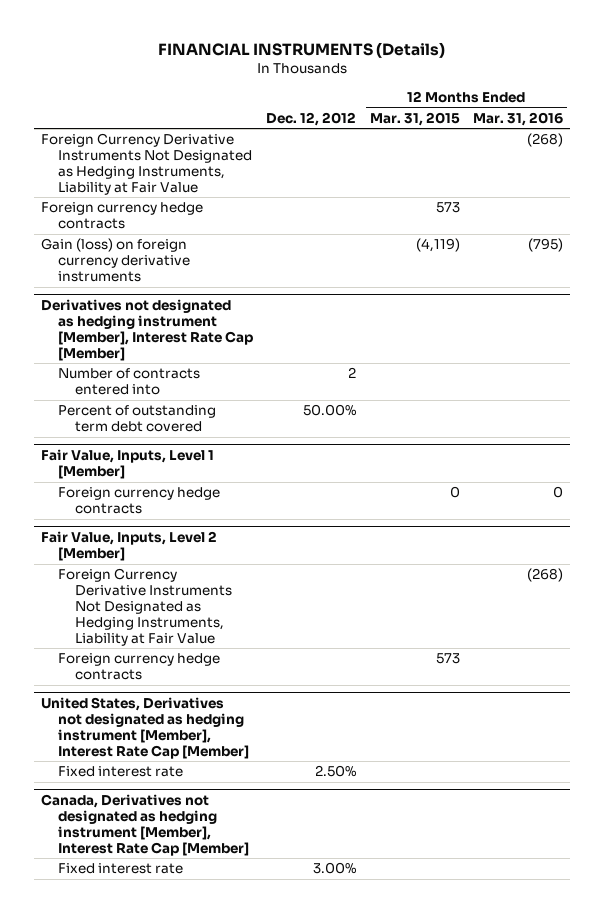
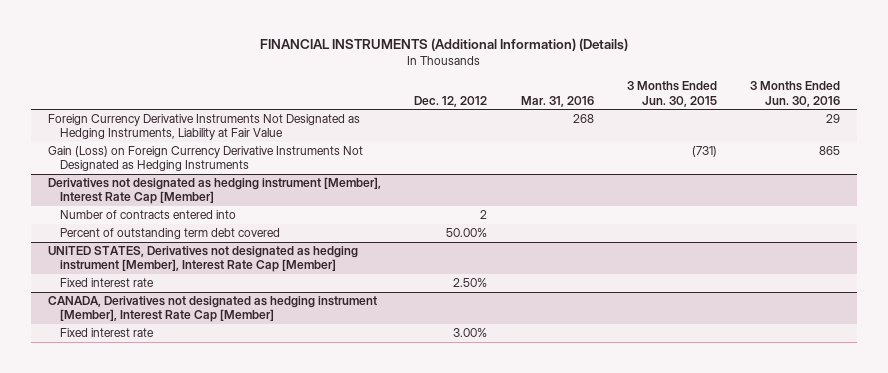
- FINANCIAL INSTRUMENTS (Details)
+ FINANCIAL INSTRUMENTS (Additional Information) (Details)
- | Dec. 12, 2012 | 12 Months Ended Mar. 31, 2015 | 12 Months Ended Mar. 31, 2016
+ | Dec. 12, 2012 | Mar. 31, 2016 | 3 Months Ended Jun. 30, 2015 | 3 Months Ended Jun. 30, 2016
- Foreign currency hedge contracts | | 573 |
- Gain (loss) on foreign currency derivative instruments | | (4,119) | (795)
+ Gain (Loss) on Foreign Currency Derivative Instruments Not Designated as Hedging Instruments | | | (731) | 865
- Fair Value, Inputs, Level 1 [Member]
- Foreign currency hedge contracts | | 0 | 0
- Fair Value, Inputs, Level 2 [Member]
- Foreign Currency Derivative Instruments Not Designated as Hedging Instruments, Liability at Fair Value | | | (268)
- Foreign currency hedge contracts | | 573 |
- United States, Derivatives not designated as hedging instrument [Member], Interest Rate Cap [Member]
+ UNITED STATES, Derivatives not designated as hedging instrument [Member], Interest Rate Cap [Member]
- Canada, Derivatives not designated as hedging instrument [Member], Interest Rate Cap [Member]
+ CANADA, Derivatives not designated as hedging instrument [Member], Interest Rate Cap [Member]

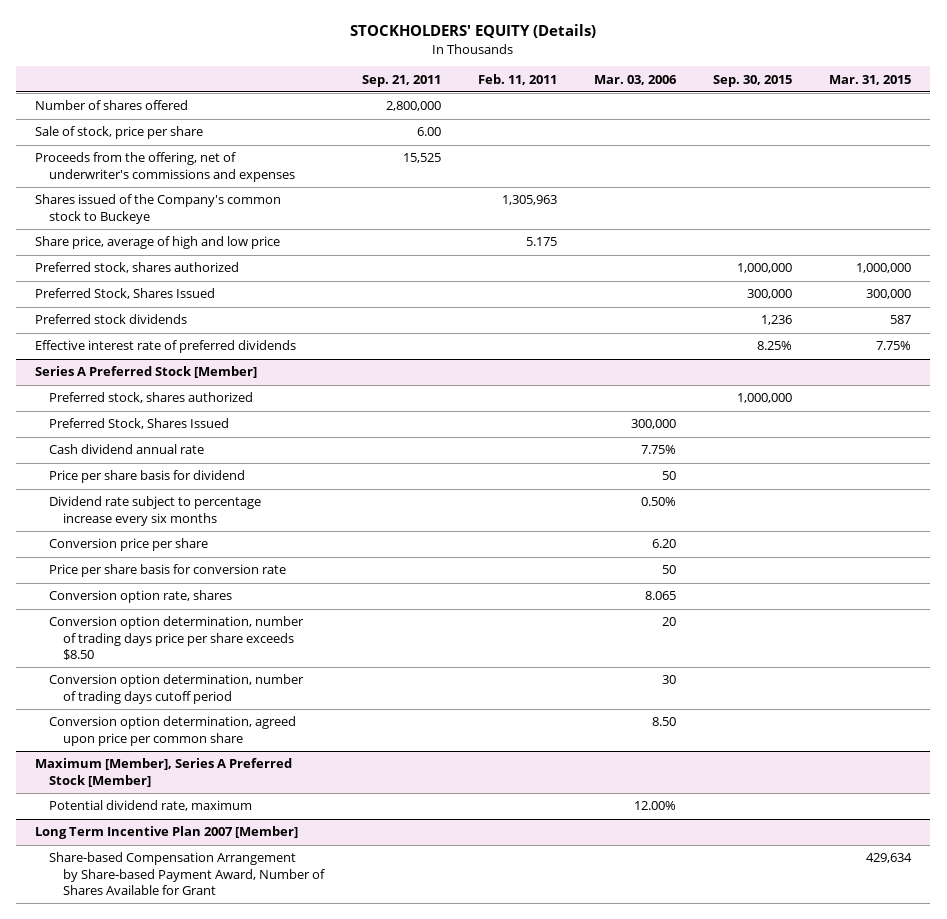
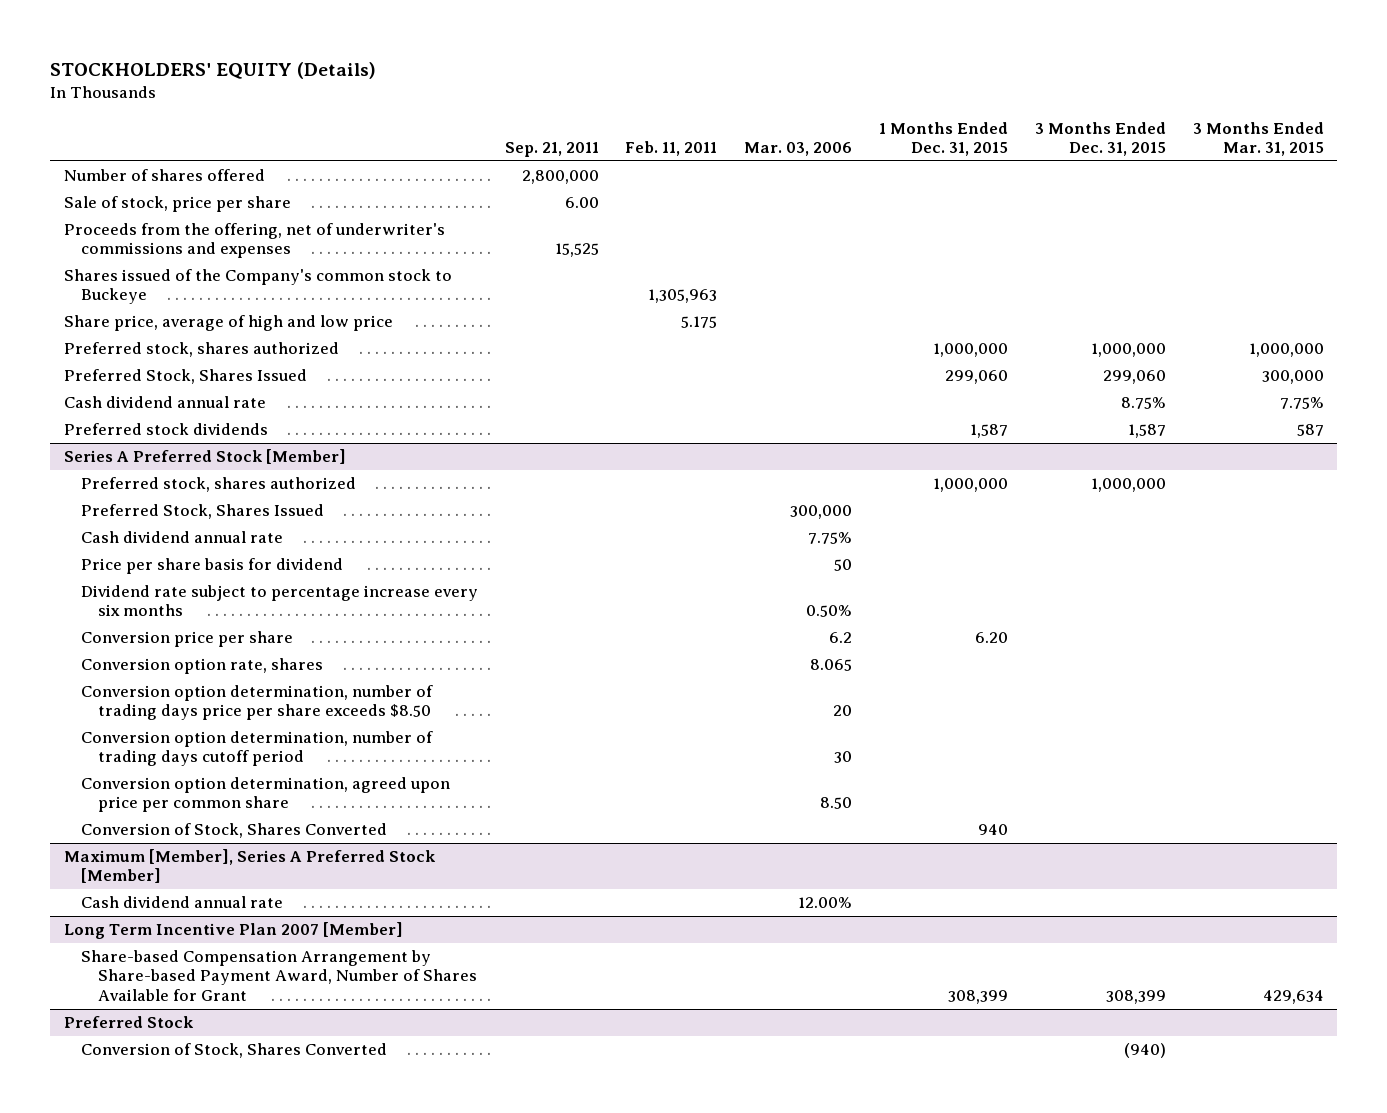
- | Sep. 21, 2011 | Feb. 11, 2011 | Mar. 03, 2006 | Sep. 30, 2015 | Mar. 31, 2015
+ | Sep. 21, 2011 | Feb. 11, 2011 | Mar. 03, 2006 | 1 Months Ended Dec. 31, 2015 | 3 Months Ended Dec. 31, 2015 | 3 Months Ended Mar. 31, 2015
+ Cash dividend annual rate | | | | | 8.75% | 7.75%
- Effective interest rate of preferred dividends | | | | 8.25% | 7.75%
@ Series A Preferred Stock [Member]
- Conversion price per share | | | 6.20 | |
- Price per share basis for conversion rate | | | 50 | |
+ Conversion price per share | | | 6.2 | 6.20 | |
+ Conversion of Stock, Shares Converted | | | | 940 | |
@ Maximum [Member], Series A Preferred Stock [Member]
- Potential dividend rate, maximum | | | 12.00% | |
+ Cash dividend annual rate | | | 12.00% | | |
+ Preferred Stock
+ Conversion of Stock, Shares Converted | | | | | (940) |

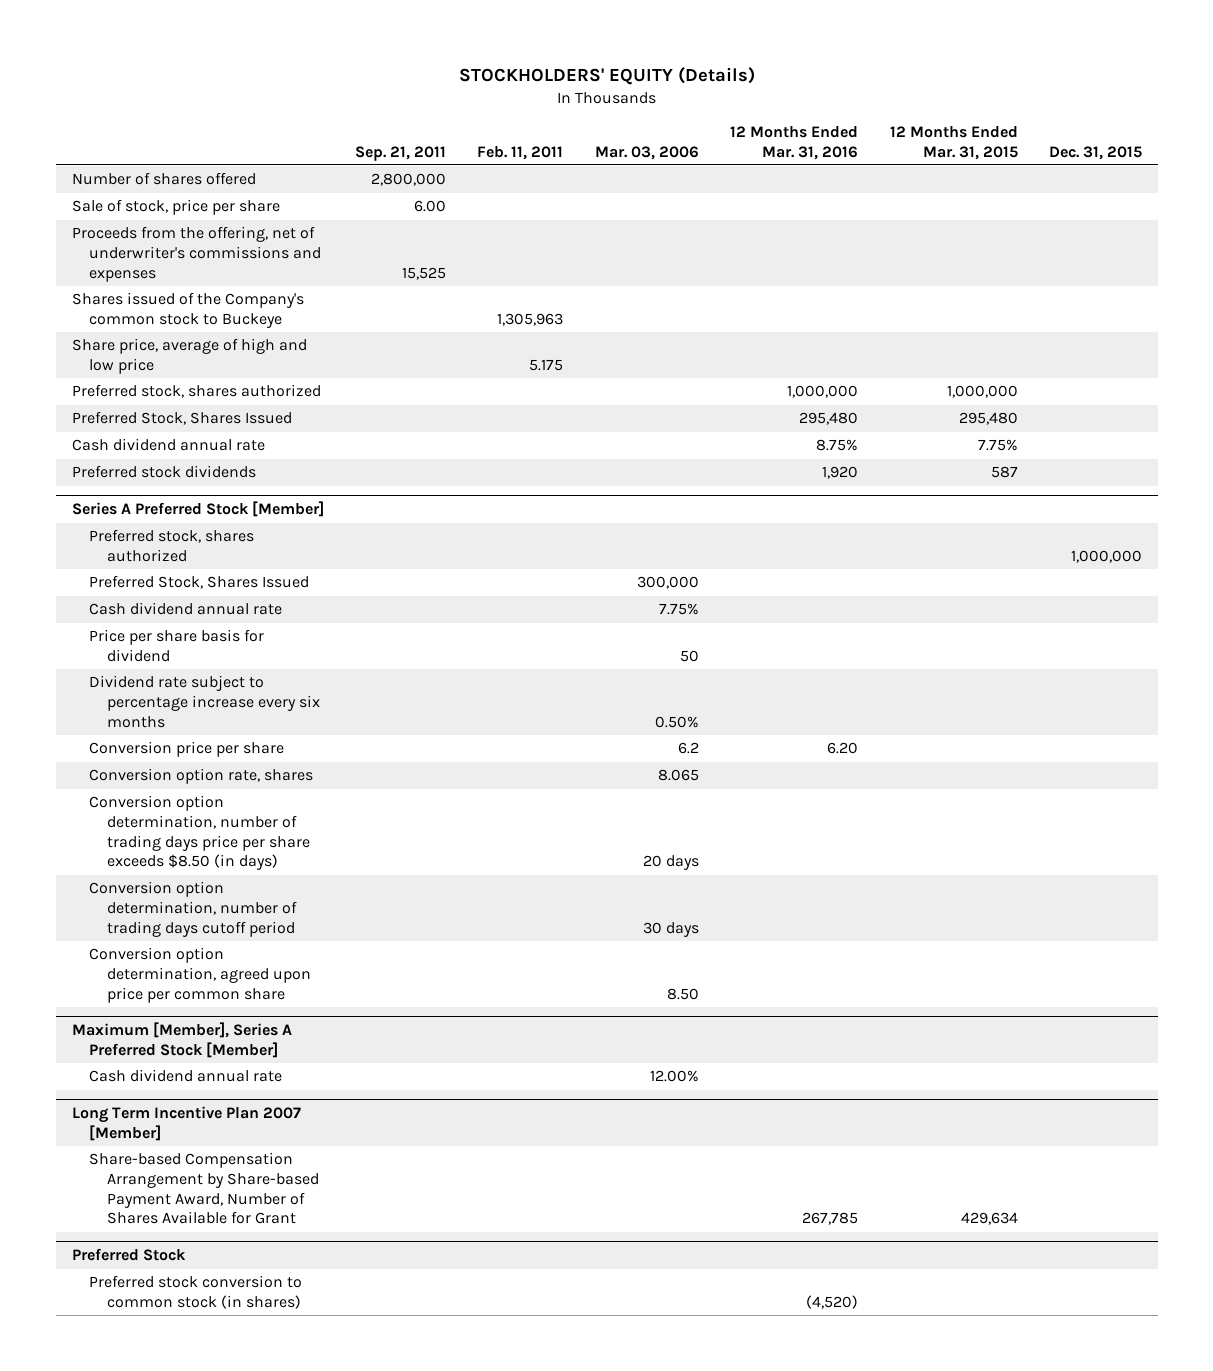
- | Sep. 21, 2011 | Feb. 11, 2011 | Mar. 03, 2006 | 1 Months Ended Dec. 31, 2015 | 3 Months Ended Dec. 31, 2015 | 3 Months Ended Mar. 31, 2015
+ | Sep. 21, 2011 | Feb. 11, 2011 | Mar. 03, 2006 | 12 Months Ended Mar. 31, 2016 | 12 Months Ended Mar. 31, 2015 | Dec. 31, 2015
@ Series A Preferred Stock [Member]
- Conversion option determination, number of trading days price per share exceeds $8.50 | | | 20 | | |
- Conversion option determination, number of trading days cutoff period | | | 30 | | |
+ Conversion option determination, number of trading days price per share exceeds $8.50 (in days) | | | 20 days | | |
+ Conversion option determination, number of trading days cutoff period | | | 30 days | | |
- Conversion of Stock, Shares Converted | | | | 940 | |
@ Preferred Stock
- Conversion of Stock, Shares Converted | | | | | (940) |
+ Preferred stock conversion to common stock (in shares) | | | | (4,520) | |

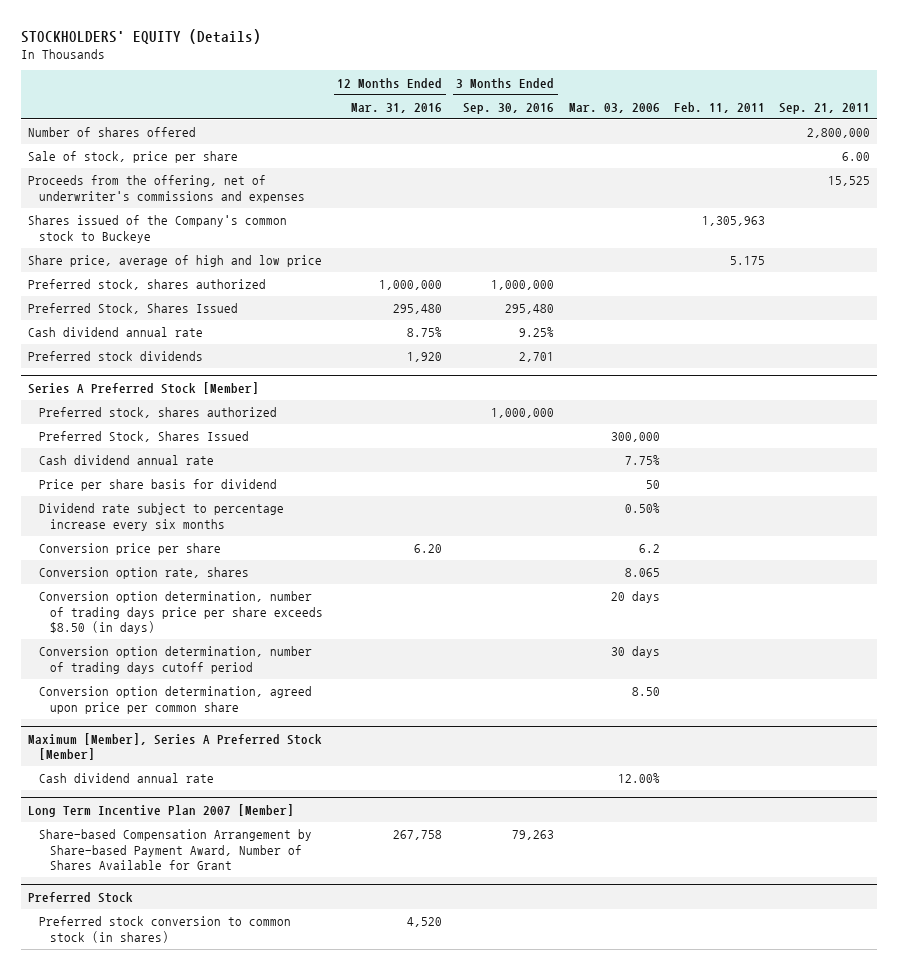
- | Sep. 21, 2011 | Feb. 11, 2011 | Mar. 03, 2006 | 12 Months Ended Mar. 31, 2016 | 12 Months Ended Mar. 31, 2015 | Dec. 31, 2015
+ | 12 Months Ended Mar. 31, 2016 | 3 Months Ended Sep. 30, 2016 | Mar. 03, 2006 | Feb. 11, 2011 | Sep. 21, 2011
@ Long Term Incentive Plan 2007 [Member]
- Share-based Compensation Arrangement by Share-based Payment Award, Number of Shares Available for Grant | | | | 267,785 | 429,634 |
+ Share-based Compensation Arrangement by Share-based Payment Award, Number of Shares Available for Grant | 267,758 | 79,263 | | |
@ Preferred Stock
- Preferred stock conversion to common stock (in shares) | | | | (4,520) | |
+ Preferred stock conversion to common stock (in shares) | 4,520 | | | |

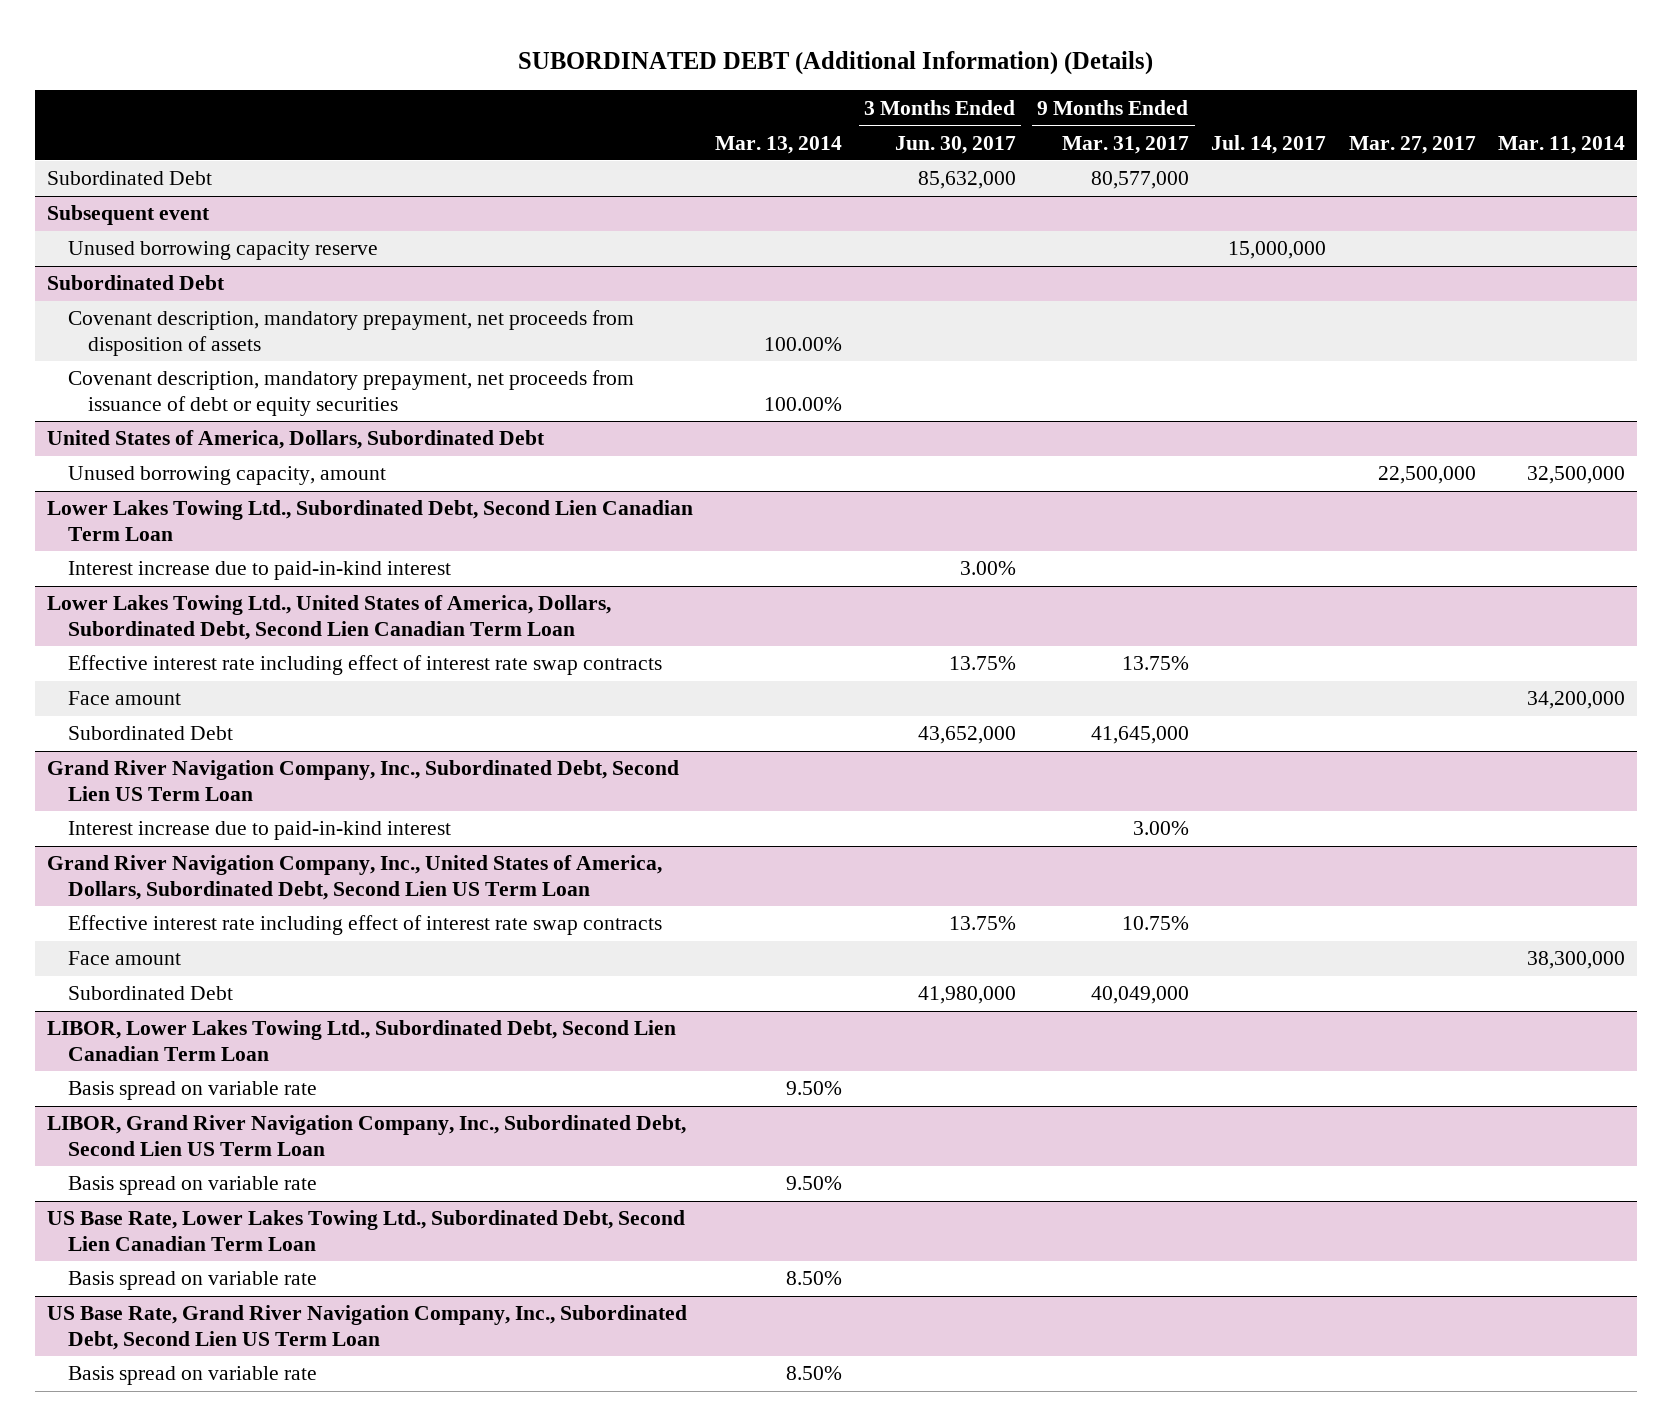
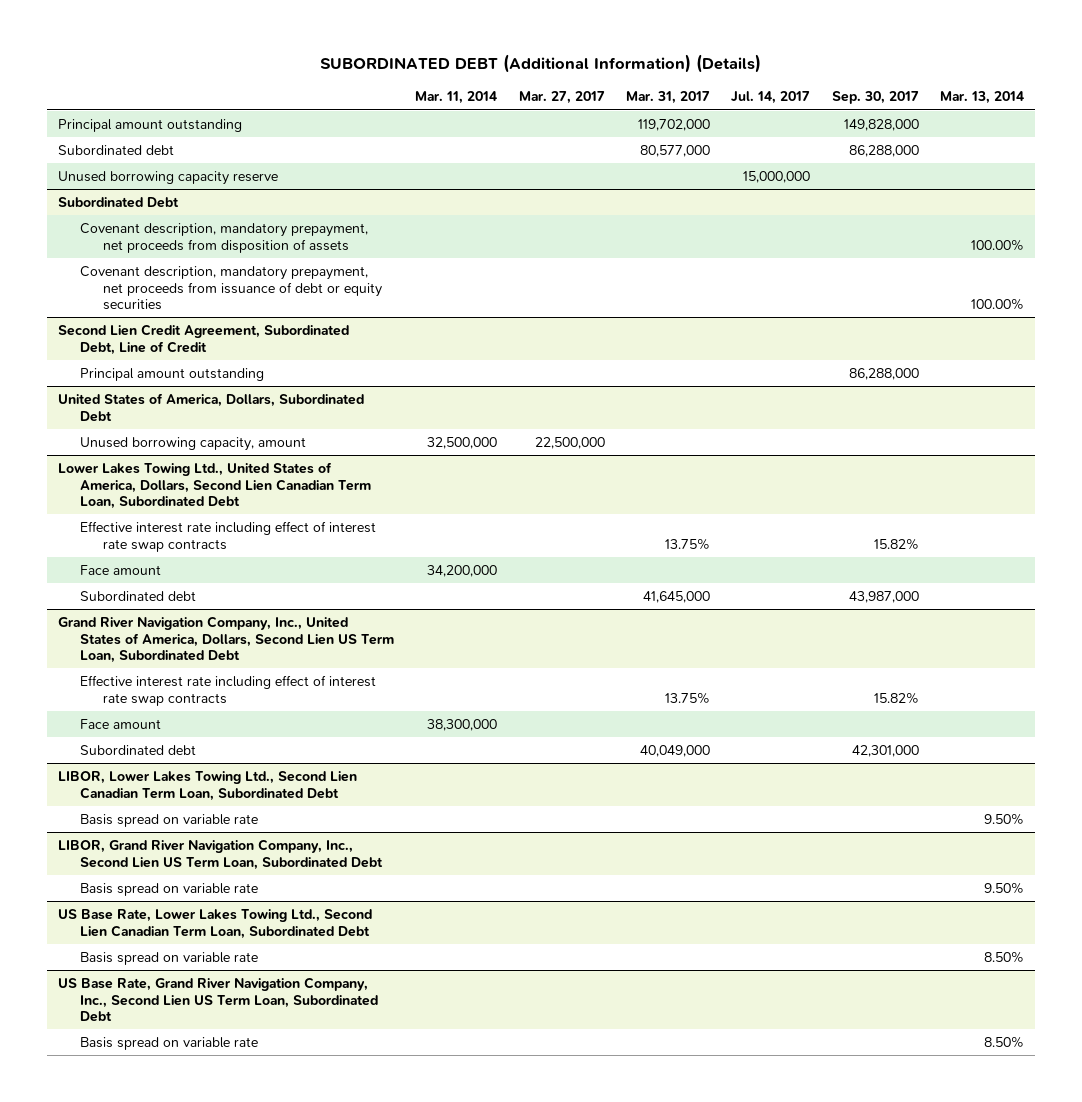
- | Mar. 13, 2014 | 3 Months Ended Jun. 30, 2017 | 9 Months Ended Mar. 31, 2017 | Jul. 14, 2017 | Mar. 27, 2017 | Mar. 11, 2014
+ | Mar. 11, 2014 | Mar. 27, 2017 | Mar. 31, 2017 | Jul. 14, 2017 | Sep. 30, 2017 | Mar. 13, 2014
- Subordinated Debt | | 85,632,000 | 80,577,000 | | |
- Subsequent event
- Unused borrowing capacity reserve | | | | 15,000,000 | |
+ Principal amount outstanding | | | 119,702,000 | | 149,828,000 |
+ Subordinated debt | | | 80,577,000 | | 86,288,000 |
+ Unused borrowing capacity reserve | | | | 15,000,000 | |
+ Second Lien Credit Agreement, Subordinated Debt, Line of Credit
+ Principal amount outstanding | | | | | 86,288,000 |
- Lower Lakes Towing Ltd., Subordinated Debt, Second Lien Canadian Term Loan
- Interest increase due to paid-in-kind interest | | 3.00% | | | |
- Lower Lakes Towing Ltd., United States of America, Dollars, Subordinated Debt, Second Lien Canadian Term Loan
+ Lower Lakes Towing Ltd., United States of America, Dollars, Second Lien Canadian Term Loan, Subordinated Debt
- Subordinated Debt | | 43,652,000 | 41,645,000 | | |
- Grand River Navigation Company, Inc., Subordinated Debt, Second Lien US Term Loan
- Interest increase due to paid-in-kind interest | | | 3.00% | | |
- Grand River Navigation Company, Inc., United States of America, Dollars, Subordinated Debt, Second Lien US Term Loan
+ Subordinated debt | | | 41,645,000 | | 43,987,000 |
+ Grand River Navigation Company, Inc., United States of America, Dollars, Second Lien US Term Loan, Subordinated Debt
- Subordinated Debt | | 41,980,000 | 40,049,000 | | |
- LIBOR, Lower Lakes Towing Ltd., Subordinated Debt, Second Lien Canadian Term Loan
+ Subordinated debt | | | 40,049,000 | | 42,301,000 |
+ LIBOR, Lower Lakes Towing Ltd., Second Lien Canadian Term Loan, Subordinated Debt
- LIBOR, Grand River Navigation Company, Inc., Subordinated Debt, Second Lien US Term Loan
+ LIBOR, Grand River Navigation Company, Inc., Second Lien US Term Loan, Subordinated Debt
- US Base Rate, Lower Lakes Towing Ltd., Subordinated Debt, Second Lien Canadian Term Loan
+ US Base Rate, Lower Lakes Towing Ltd., Second Lien Canadian Term Loan, Subordinated Debt
- US Base Rate, Grand River Navigation Company, Inc., Subordinated Debt, Second Lien US Term Loan
+ US Base Rate, Grand River Navigation Company, Inc., Second Lien US Term Loan, Subordinated Debt

